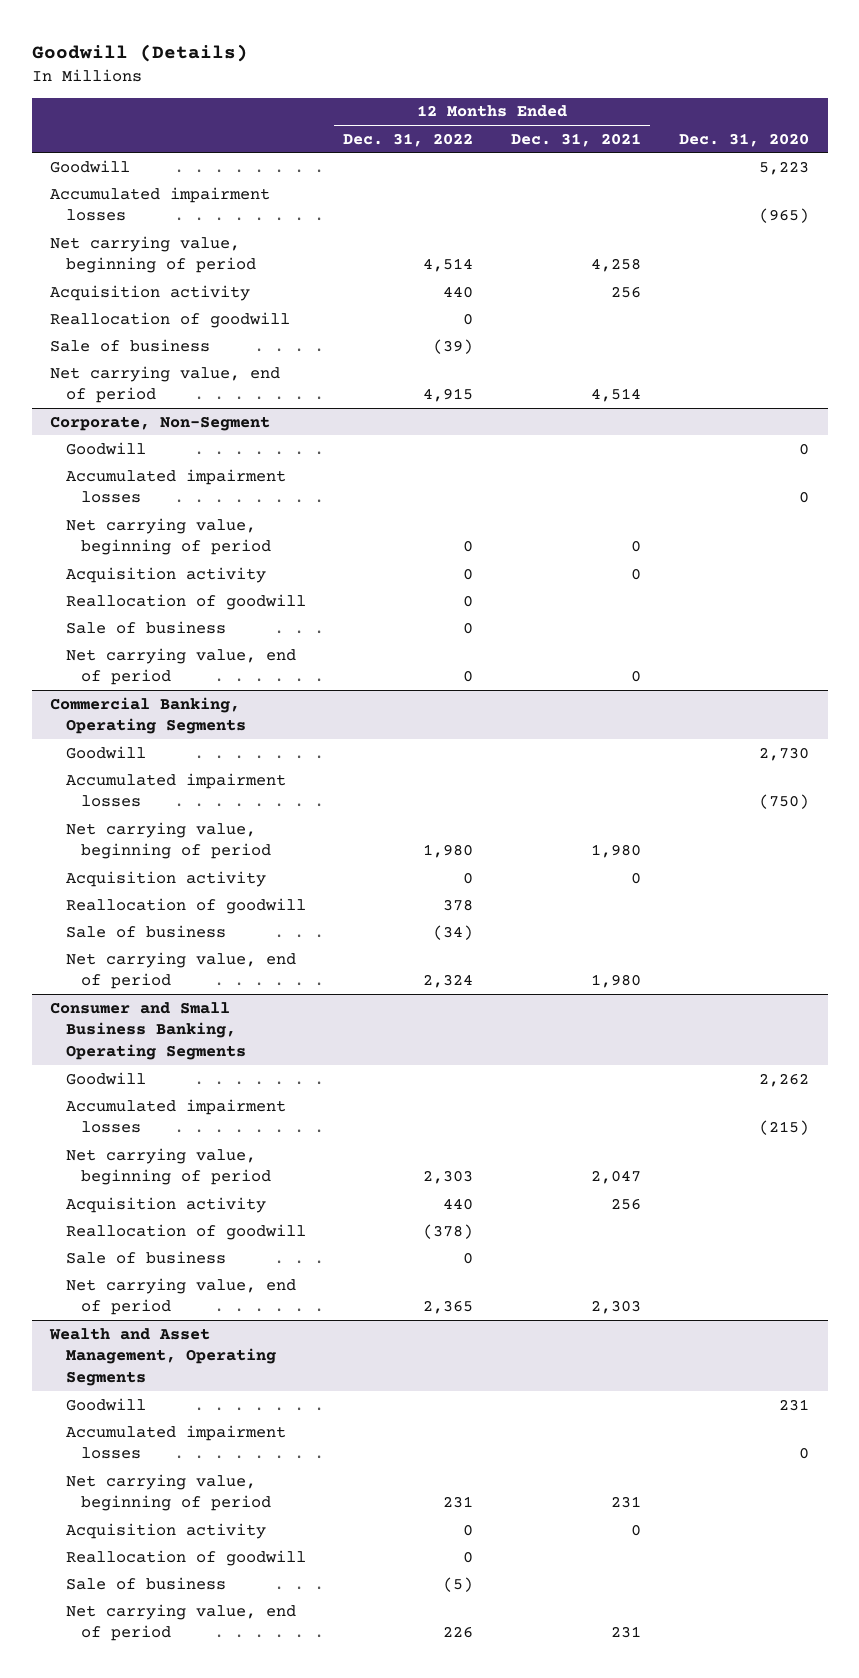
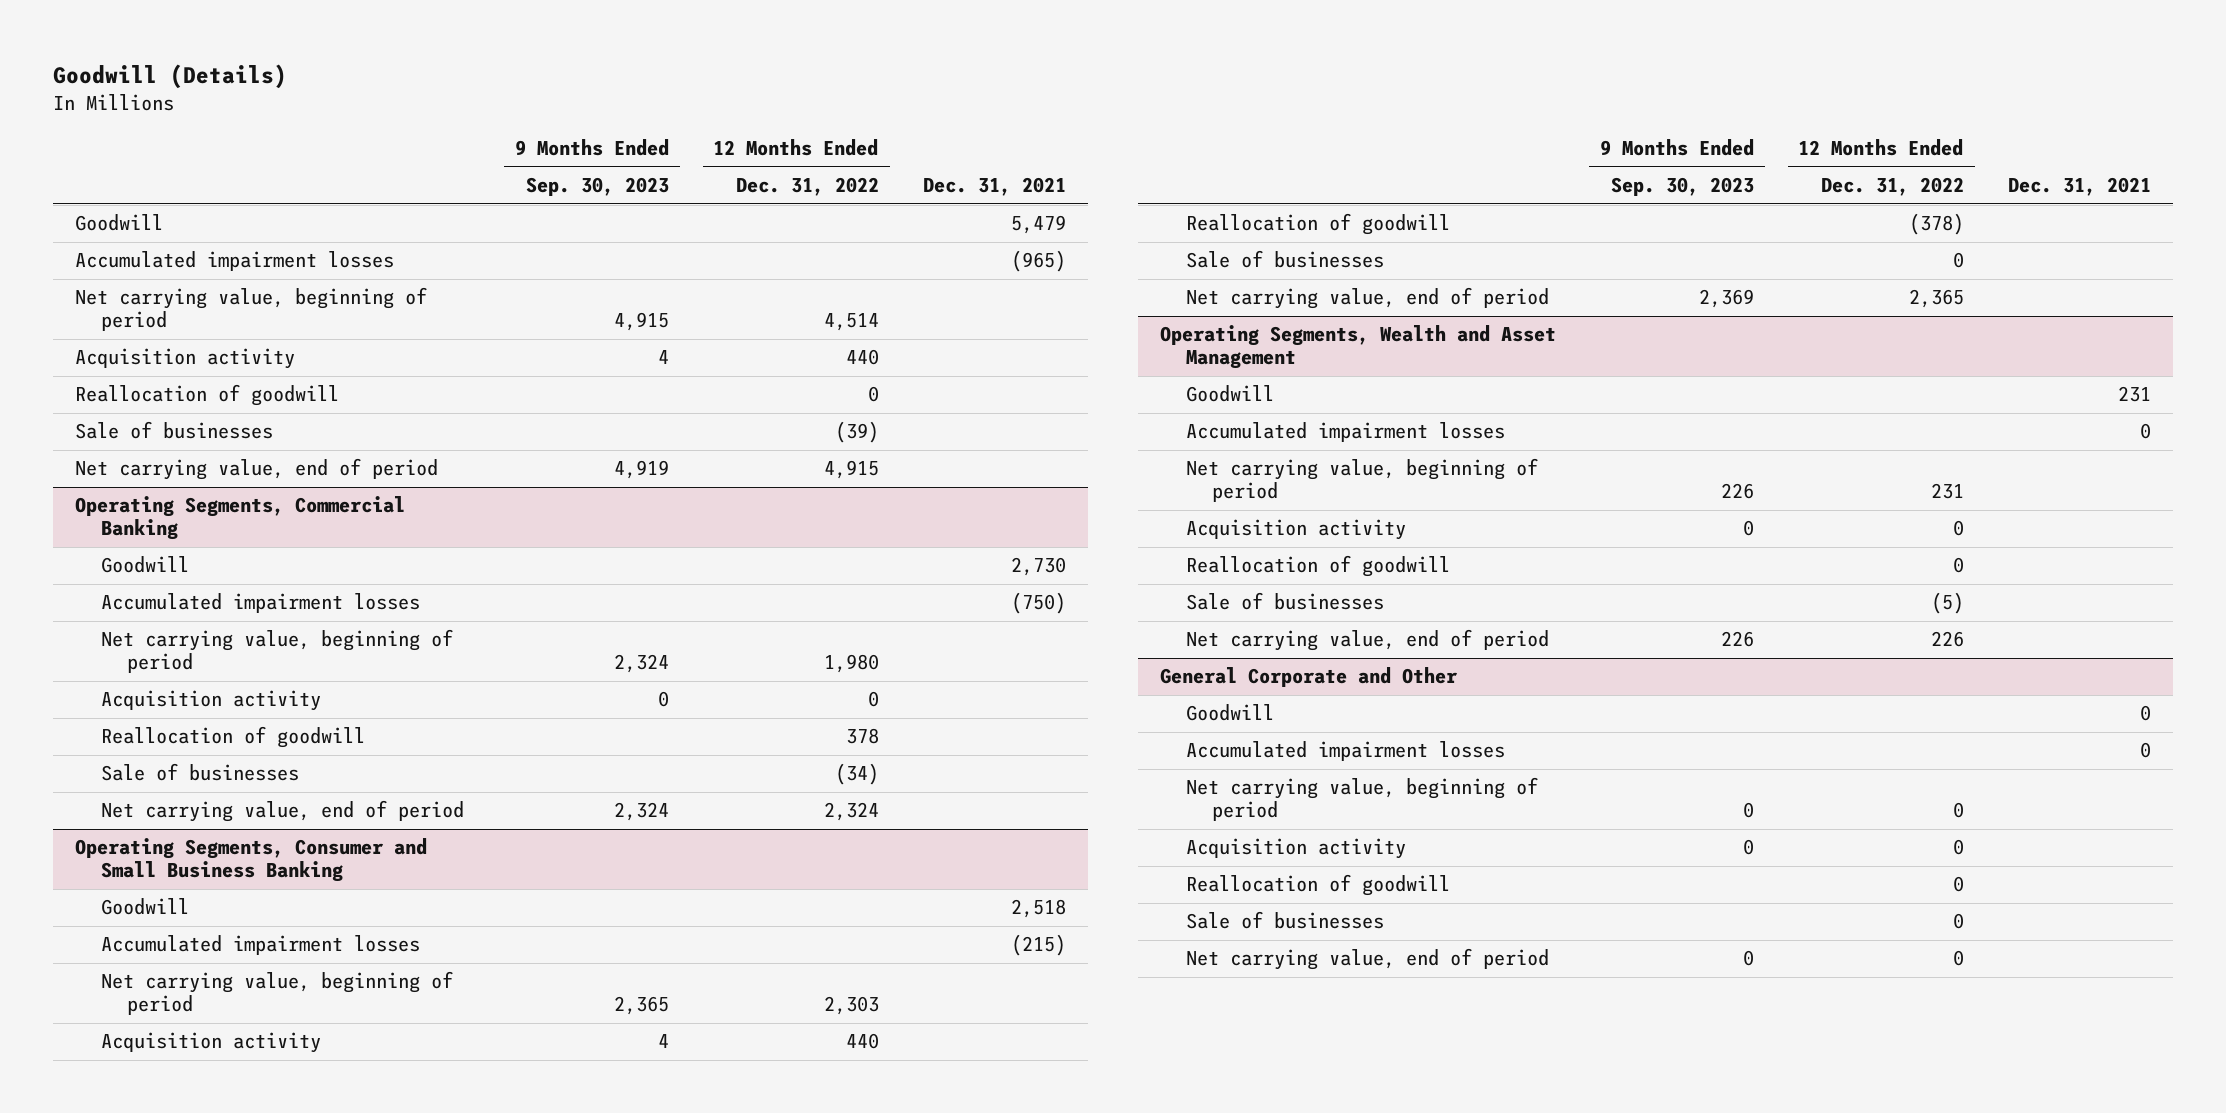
- | 12 Months Ended Dec. 31, 2022 | 12 Months Ended Dec. 31, 2021 | Dec. 31, 2020
+ | 9 Months Ended Sep. 30, 2023 | 12 Months Ended Dec. 31, 2022 | Dec. 31, 2021
- Sale of business | (39) | |
+ Sale of businesses | | (39) |
- Corporate, Non-Segment
- Goodwill | | | 0
- Accumulated impairment losses | | | 0
- Net carrying value, beginning of period | 0 | 0 |
- Acquisition activity | 0 | 0 |
- Reallocation of goodwill | 0 | |
- Sale of business | 0 | |
- Net carrying value, end of period | 0 | 0 |
- Commercial Banking, Operating Segments
+ Operating Segments, Commercial Banking
- Sale of business | (34) | |
+ Sale of businesses | | (34) |
- Consumer and Small Business Banking, Operating Segments
+ Operating Segments, Consumer and Small Business Banking
- Sale of business | 0 | |
+ Sale of businesses | | 0 |
- Wealth and Asset Management, Operating Segments
+ Operating Segments, Wealth and Asset Management
- Sale of business | (5) | |
+ Sale of businesses | | (5) |
+ General Corporate and Other
+ Goodwill | | | 0
+ Accumulated impairment losses | | | 0
+ Net carrying value, beginning of period | 0 | 0 |
+ Acquisition activity | 0 | 0 |
+ Reallocation of goodwill | | 0 |
+ Sale of businesses | | 0 |
+ Net carrying value, end of period | 0 | 0 |

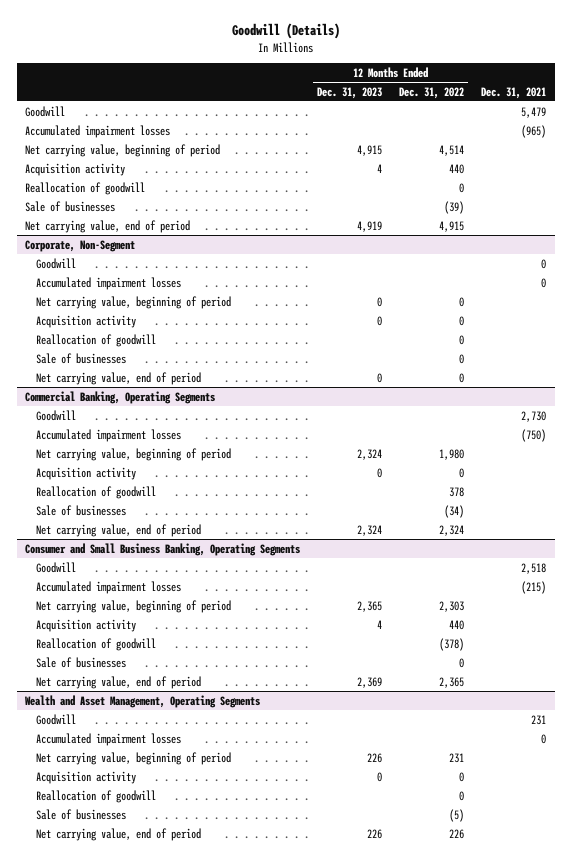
- | 9 Months Ended Sep. 30, 2023 | 12 Months Ended Dec. 31, 2022 | Dec. 31, 2021
+ | 12 Months Ended Dec. 31, 2023 | 12 Months Ended Dec. 31, 2022 | Dec. 31, 2021
- Operating Segments, Commercial Banking
+ Corporate, Non-Segment
+ Goodwill | | | 0
+ Accumulated impairment losses | | | 0
+ Net carrying value, beginning of period | 0 | 0 |
+ Acquisition activity | 0 | 0 |
+ Reallocation of goodwill | | 0 |
+ Sale of businesses | | 0 |
+ Net carrying value, end of period | 0 | 0 |
+ Commercial Banking, Operating Segments
- Operating Segments, Consumer and Small Business Banking
+ Consumer and Small Business Banking, Operating Segments
- Operating Segments, Wealth and Asset Management
+ Wealth and Asset Management, Operating Segments
- General Corporate and Other
- Goodwill | | | 0
- Accumulated impairment losses | | | 0
- Net carrying value, beginning of period | 0 | 0 |
- Acquisition activity | 0 | 0 |
- Reallocation of goodwill | | 0 |
- Sale of businesses | | 0 |
- Net carrying value, end of period | 0 | 0 |

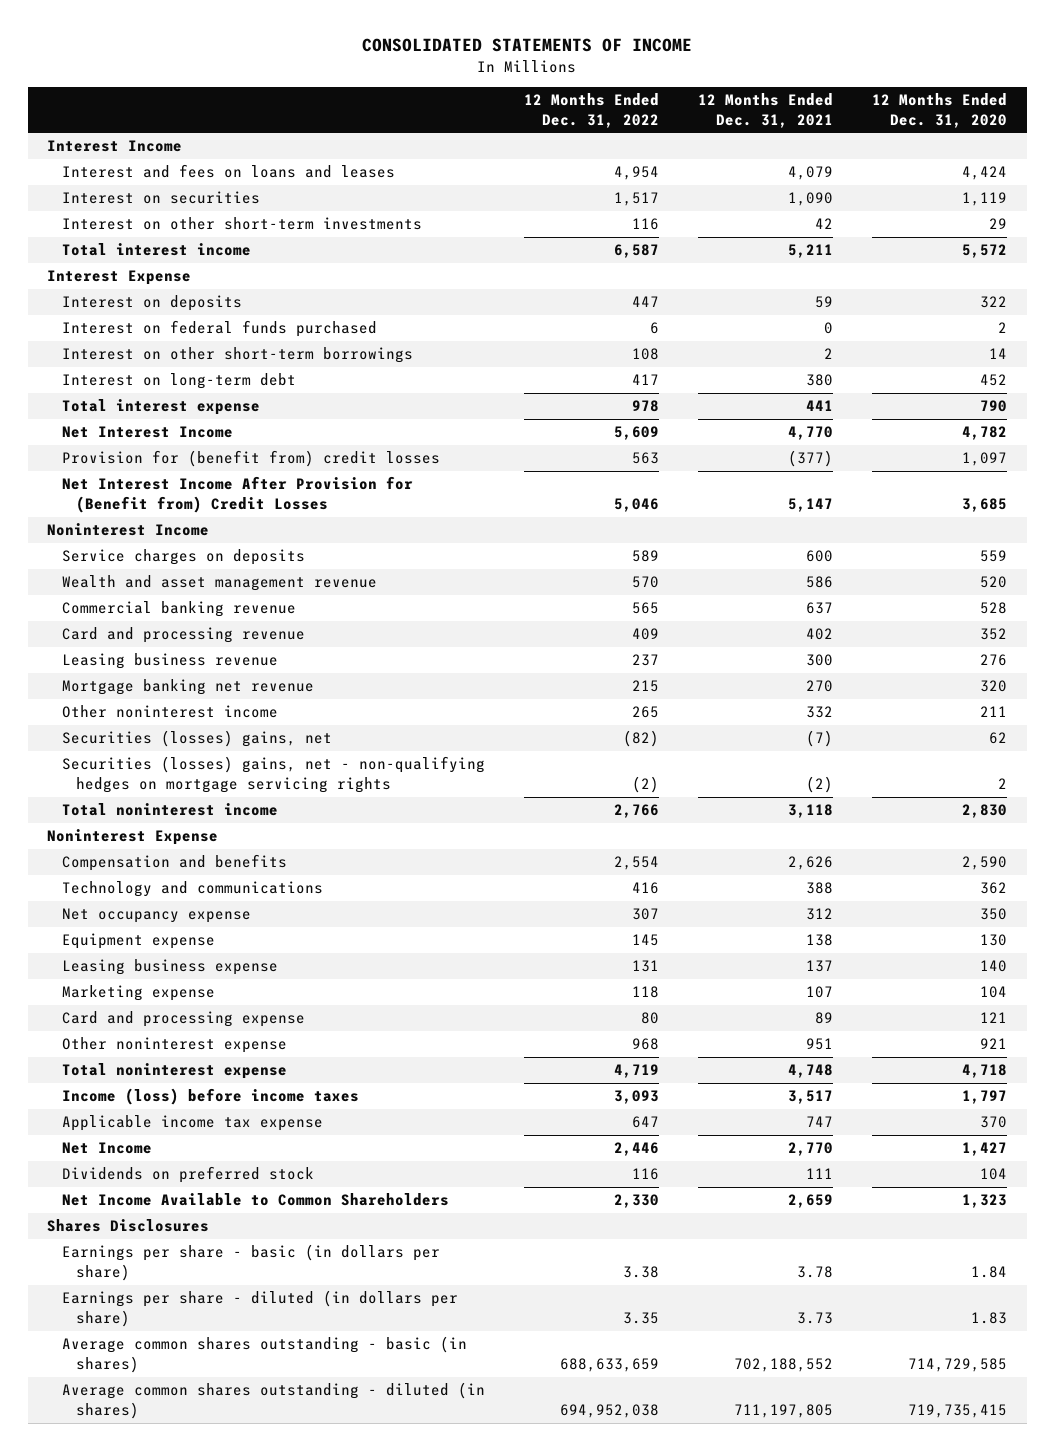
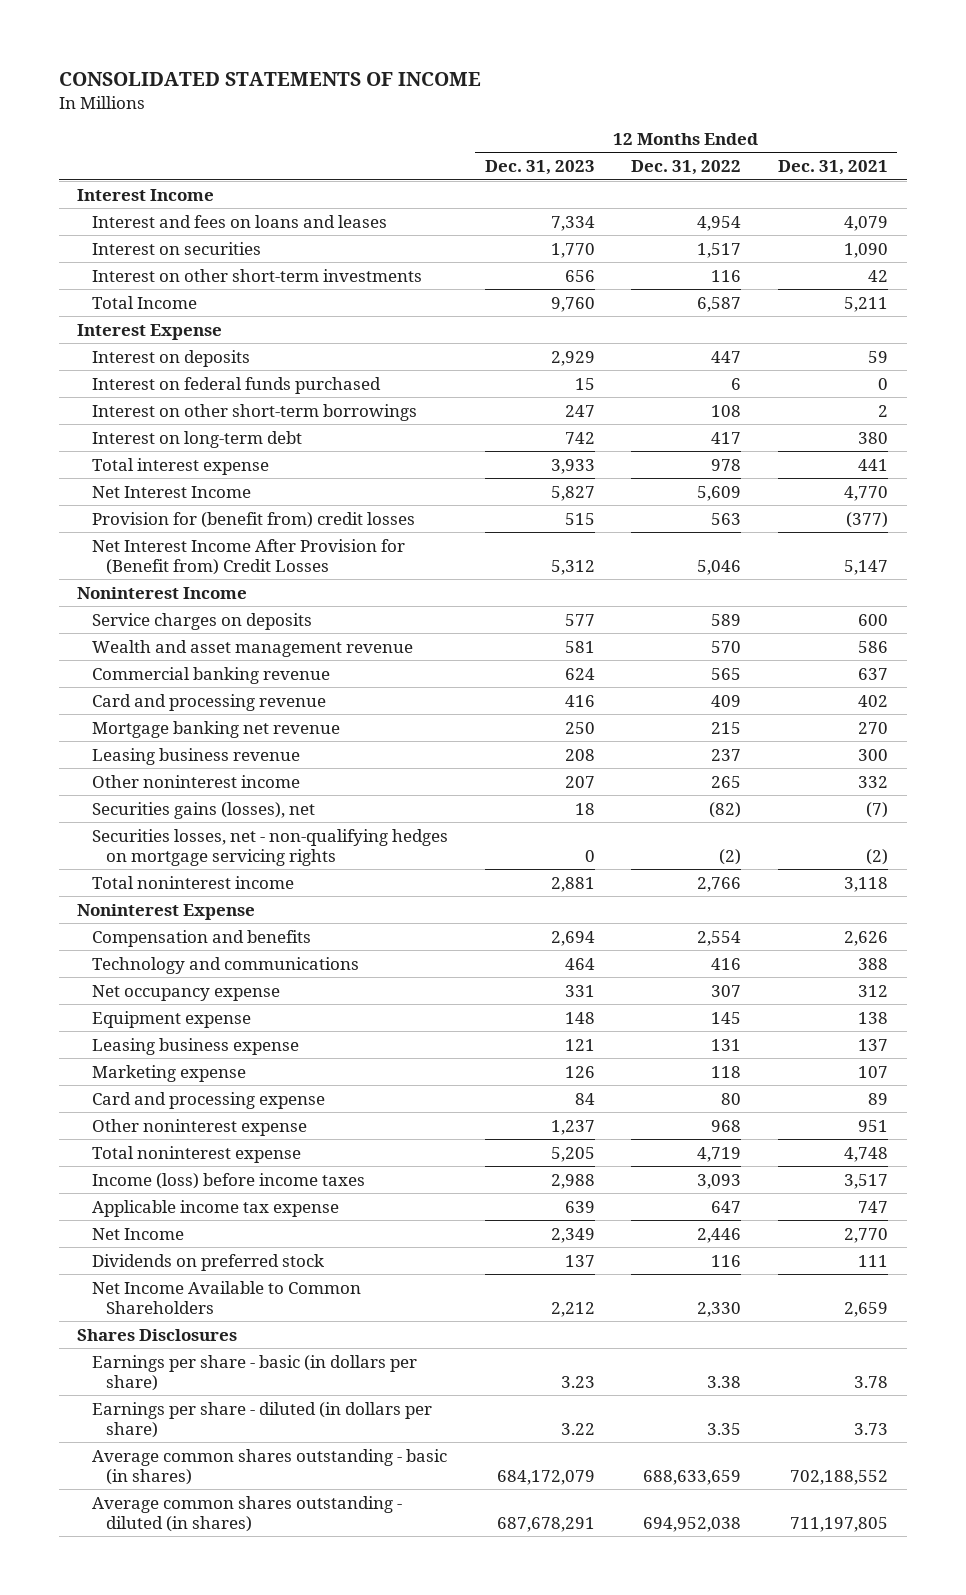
- | 12 Months Ended Dec. 31, 2022 | 12 Months Ended Dec. 31, 2021 | 12 Months Ended Dec. 31, 2020
+ | 12 Months Ended Dec. 31, 2023 | 12 Months Ended Dec. 31, 2022 | 12 Months Ended Dec. 31, 2021
- Total interest income | 6,587 | 5,211 | 5,572
+ Total Income | 9,760 | 6,587 | 5,211
moved down: Leasing business revenue | 208 | 237 | 300
- Securities (losses) gains, net | (82) | (7) | 62
- Securities (losses) gains, net - non-qualifying hedges on mortgage servicing rights | (2) | (2) | 2
+ Securities gains (losses), net | 18 | (82) | (7)
+ Securities losses, net - non-qualifying hedges on mortgage servicing rights | 0 | (2) | (2)

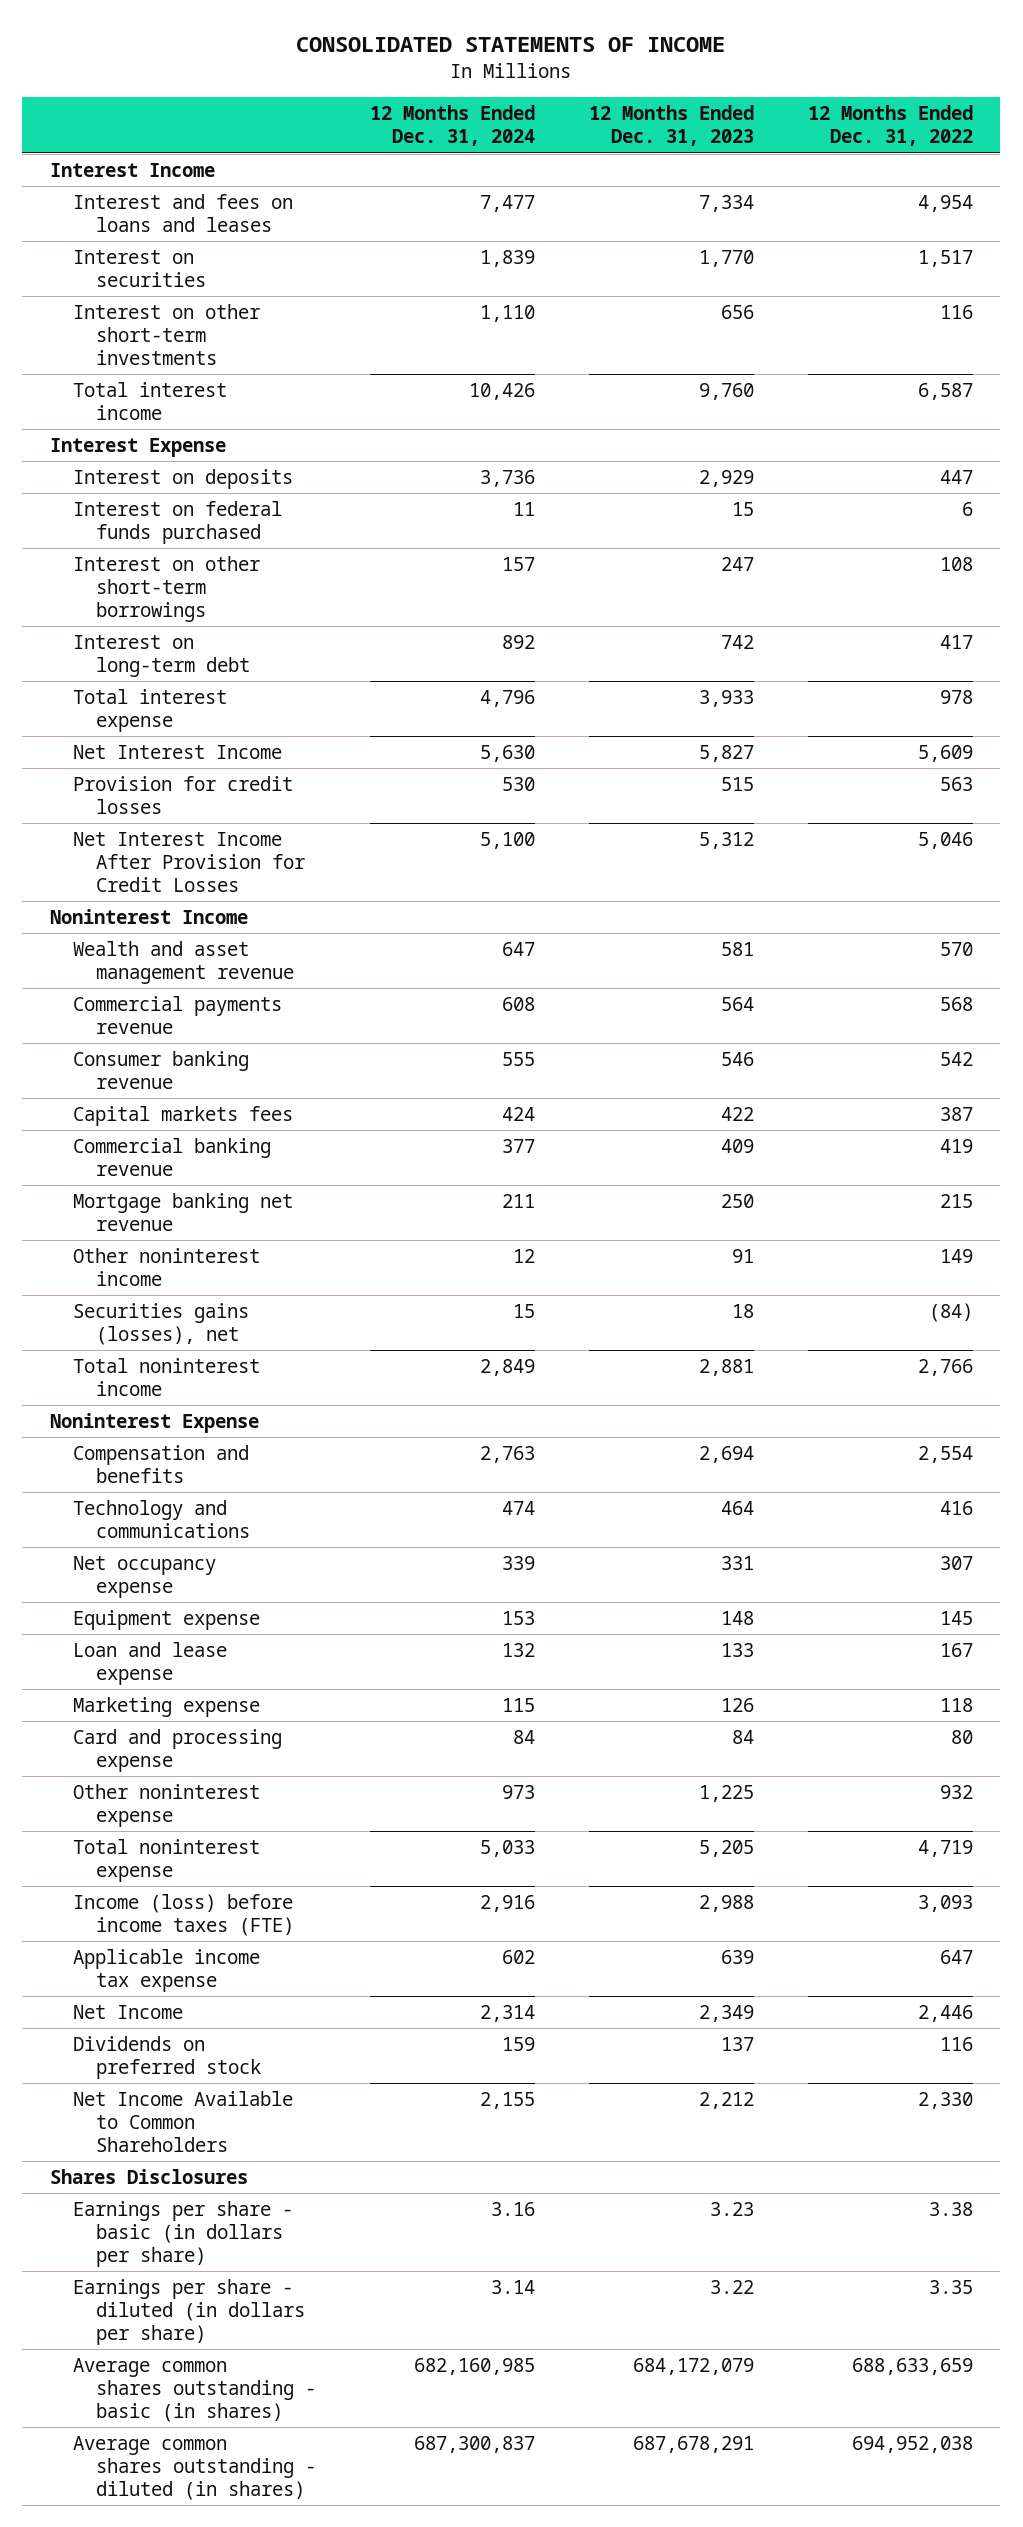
- | 12 Months Ended Dec. 31, 2023 | 12 Months Ended Dec. 31, 2022 | 12 Months Ended Dec. 31, 2021
+ | 12 Months Ended Dec. 31, 2024 | 12 Months Ended Dec. 31, 2023 | 12 Months Ended Dec. 31, 2022
- Total Income | 9,760 | 6,587 | 5,211
+ Total interest income | 10,426 | 9,760 | 6,587
- Provision for (benefit from) credit losses | 515 | 563 | (377)
- Net Interest Income After Provision for (Benefit from) Credit Losses | 5,312 | 5,046 | 5,147
+ Provision for credit losses | 530 | 515 | 563
+ Net Interest Income After Provision for Credit Losses | 5,100 | 5,312 | 5,046
- Service charges on deposits | 577 | 589 | 600
- Commercial banking revenue | 624 | 565 | 637
- Card and processing revenue | 416 | 409 | 402
+ Commercial payments revenue | 608 | 564 | 568
+ Consumer banking revenue | 555 | 546 | 542
+ Capital markets fees | 424 | 422 | 387
+ Commercial banking revenue | 377 | 409 | 419
- Leasing business revenue | 208 | 237 | 300
- Other noninterest income | 207 | 265 | 332
- Securities gains (losses), net | 18 | (82) | (7)
- Securities losses, net - non-qualifying hedges on mortgage servicing rights | 0 | (2) | (2)
+ Other noninterest income | 12 | 91 | 149
+ Securities gains (losses), net | 15 | 18 | (84)
- Leasing business expense | 121 | 131 | 137
+ Loan and lease expense | 132 | 133 | 167
- Other noninterest expense | 1,237 | 968 | 951
+ Other noninterest expense | 973 | 1,225 | 932
- Income (loss) before income taxes | 2,988 | 3,093 | 3,517
+ Income (loss) before income taxes (FTE) | 2,916 | 2,988 | 3,093

